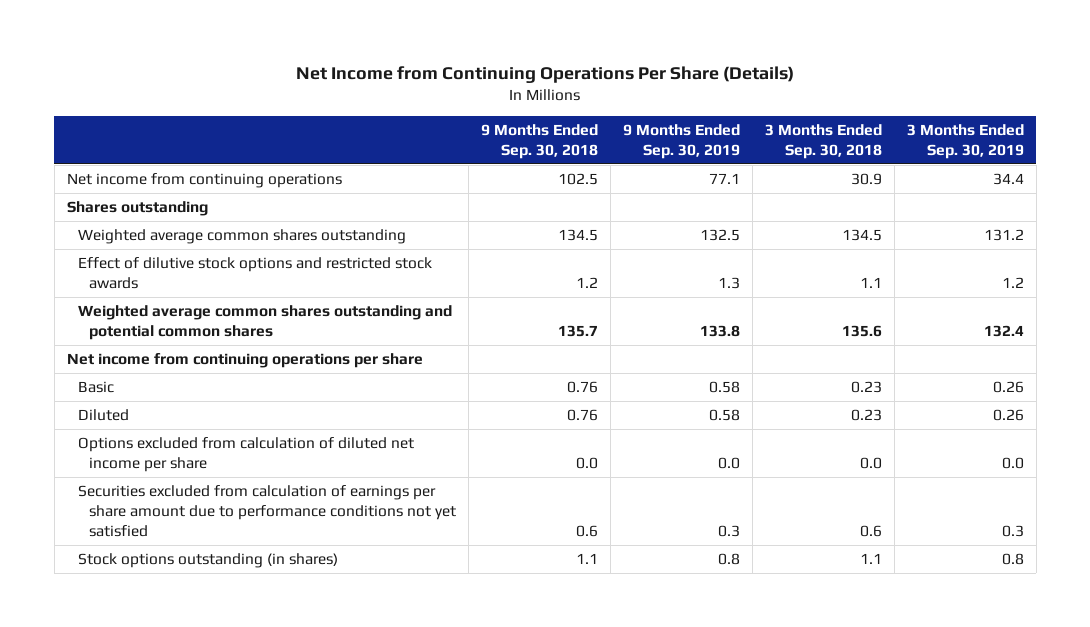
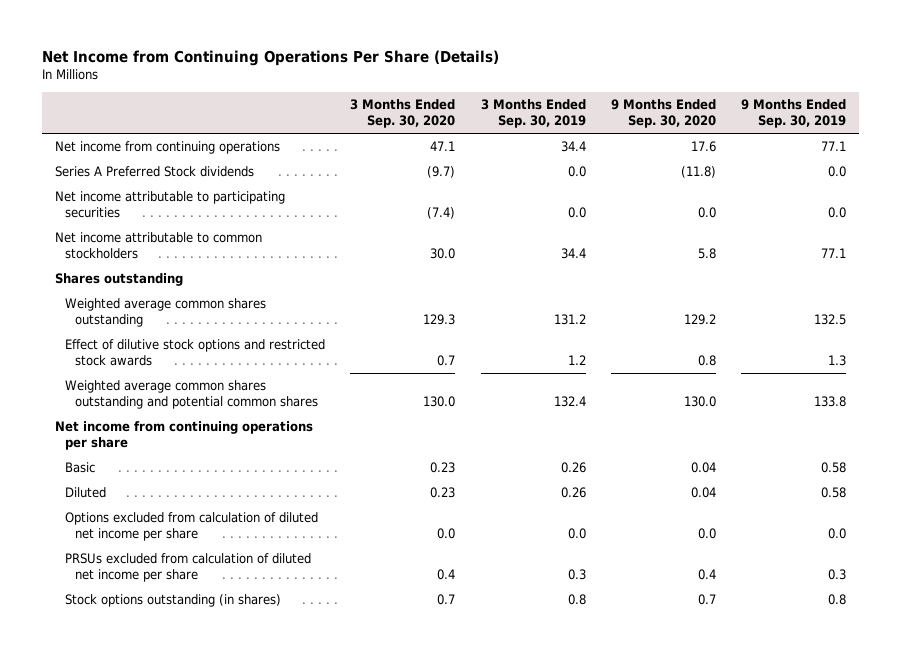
- | 9 Months Ended Sep. 30, 2018 | 9 Months Ended Sep. 30, 2019 | 3 Months Ended Sep. 30, 2018 | 3 Months Ended Sep. 30, 2019
+ | 3 Months Ended Sep. 30, 2020 | 3 Months Ended Sep. 30, 2019 | 9 Months Ended Sep. 30, 2020 | 9 Months Ended Sep. 30, 2019
+ Series A Preferred Stock dividends | (9.7) | 0.0 | (11.8) | 0.0
+ Net income attributable to participating securities | (7.4) | 0.0 | 0.0 | 0.0
+ Net income attributable to common stockholders | 30.0 | 34.4 | 5.8 | 77.1
- Securities excluded from calculation of earnings per share amount due to performance conditions not yet satisfied | 0.6 | 0.3 | 0.6 | 0.3
+ PRSUs excluded from calculation of diluted net income per share | 0.4 | 0.3 | 0.4 | 0.3

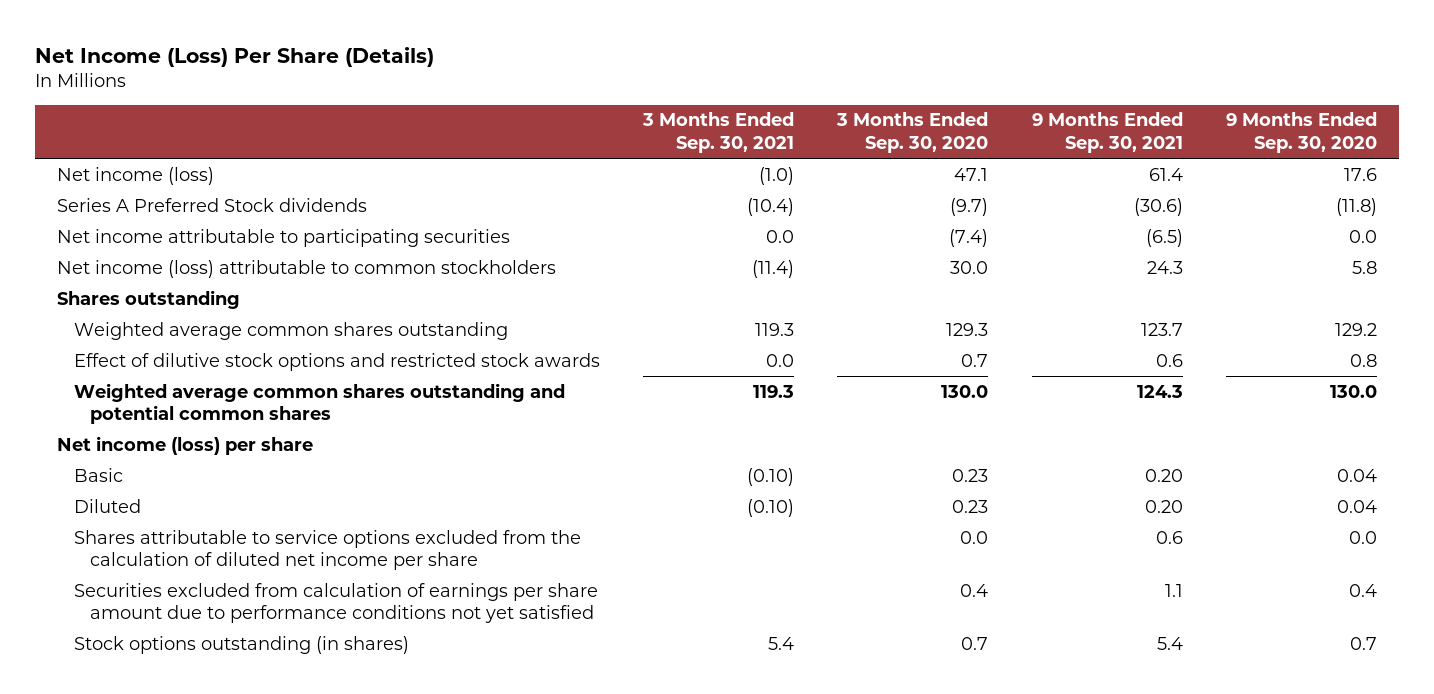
- Net Income from Continuing Operations Per Share (Details)
+ Net Income (Loss) Per Share (Details)
- | 3 Months Ended Sep. 30, 2020 | 3 Months Ended Sep. 30, 2019 | 9 Months Ended Sep. 30, 2020 | 9 Months Ended Sep. 30, 2019
+ | 3 Months Ended Sep. 30, 2021 | 3 Months Ended Sep. 30, 2020 | 9 Months Ended Sep. 30, 2021 | 9 Months Ended Sep. 30, 2020
- Net income from continuing operations | 47.1 | 34.4 | 17.6 | 77.1
+ Net income (loss) | (1.0) | 47.1 | 61.4 | 17.6
- Net income attributable to common stockholders | 30.0 | 34.4 | 5.8 | 77.1
+ Net income (loss) attributable to common stockholders | (11.4) | 30.0 | 24.3 | 5.8
- Net income from continuing operations per share
+ Net income (loss) per share
- Options excluded from calculation of diluted net income per share | 0.0 | 0.0 | 0.0 | 0.0
- PRSUs excluded from calculation of diluted net income per share | 0.4 | 0.3 | 0.4 | 0.3
+ Shares attributable to service options excluded from the calculation of diluted net income per share | | 0.0 | 0.6 | 0.0
+ Securities excluded from calculation of earnings per share amount due to performance conditions not yet satisfied | | 0.4 | 1.1 | 0.4

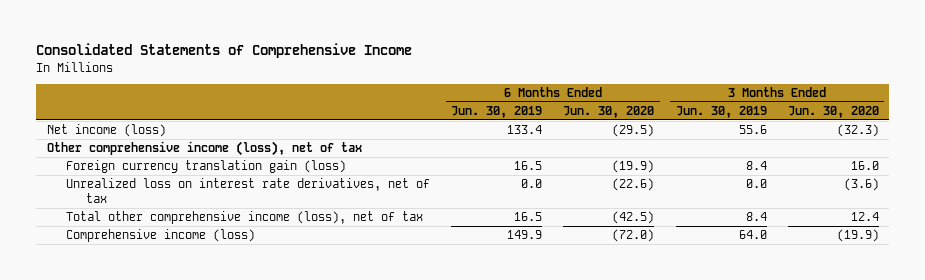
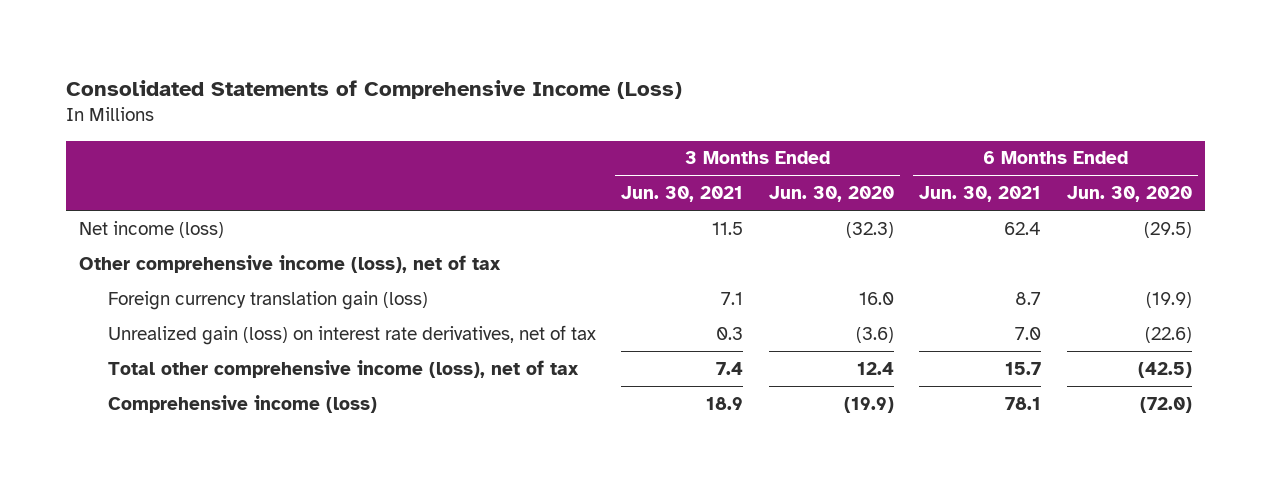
- Consolidated Statements of Comprehensive Income
+ Consolidated Statements of Comprehensive Income (Loss)
- | 6 Months Ended Jun. 30, 2019 | 6 Months Ended Jun. 30, 2020 | 3 Months Ended Jun. 30, 2019 | 3 Months Ended Jun. 30, 2020
+ | 3 Months Ended Jun. 30, 2021 | 3 Months Ended Jun. 30, 2020 | 6 Months Ended Jun. 30, 2021 | 6 Months Ended Jun. 30, 2020
- Unrealized loss on interest rate derivatives, net of tax | 0.0 | (22.6) | 0.0 | (3.6)
+ Unrealized gain (loss) on interest rate derivatives, net of tax | 0.3 | (3.6) | 7.0 | (22.6)

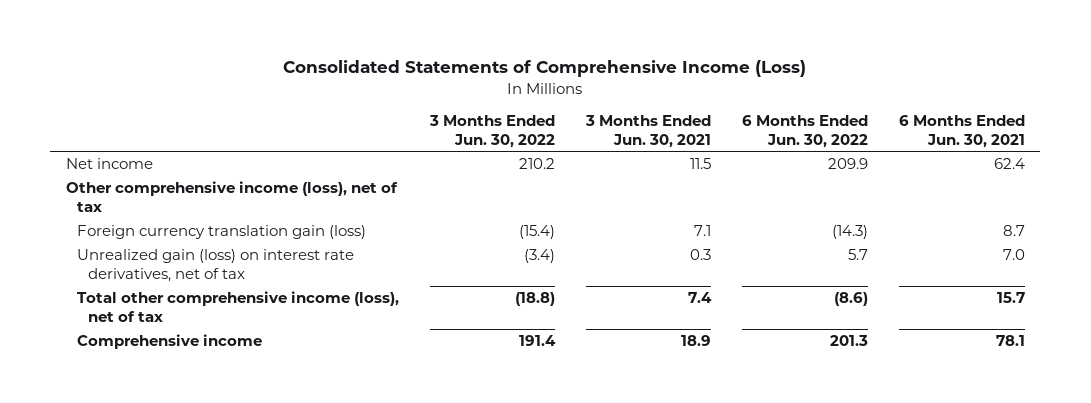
- | 3 Months Ended Jun. 30, 2021 | 3 Months Ended Jun. 30, 2020 | 6 Months Ended Jun. 30, 2021 | 6 Months Ended Jun. 30, 2020
+ | 3 Months Ended Jun. 30, 2022 | 3 Months Ended Jun. 30, 2021 | 6 Months Ended Jun. 30, 2022 | 6 Months Ended Jun. 30, 2021
- Net income (loss) | 11.5 | (32.3) | 62.4 | (29.5)
+ Net income | 210.2 | 11.5 | 209.9 | 62.4
- Comprehensive income (loss) | 18.9 | (19.9) | 78.1 | (72.0)
+ Comprehensive income | 191.4 | 18.9 | 201.3 | 78.1

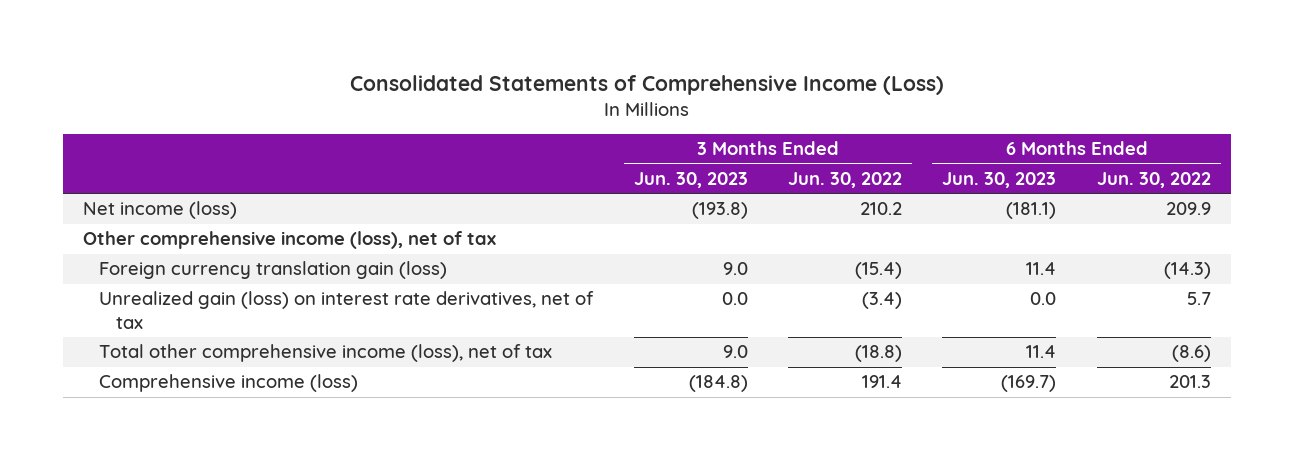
- | 3 Months Ended Jun. 30, 2022 | 3 Months Ended Jun. 30, 2021 | 6 Months Ended Jun. 30, 2022 | 6 Months Ended Jun. 30, 2021
+ | 3 Months Ended Jun. 30, 2023 | 3 Months Ended Jun. 30, 2022 | 6 Months Ended Jun. 30, 2023 | 6 Months Ended Jun. 30, 2022
- Net income | 210.2 | 11.5 | 209.9 | 62.4
+ Net income (loss) | (193.8) | 210.2 | (181.1) | 209.9
- Comprehensive income | 191.4 | 18.9 | 201.3 | 78.1
+ Comprehensive income (loss) | (184.8) | 191.4 | (169.7) | 201.3

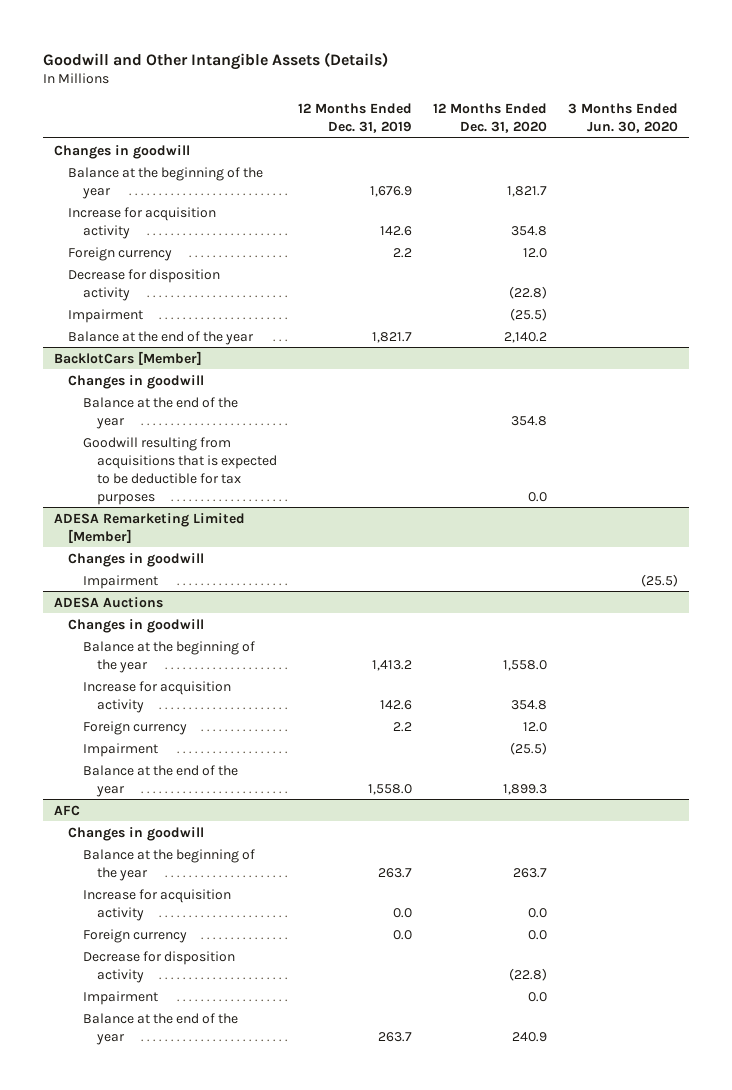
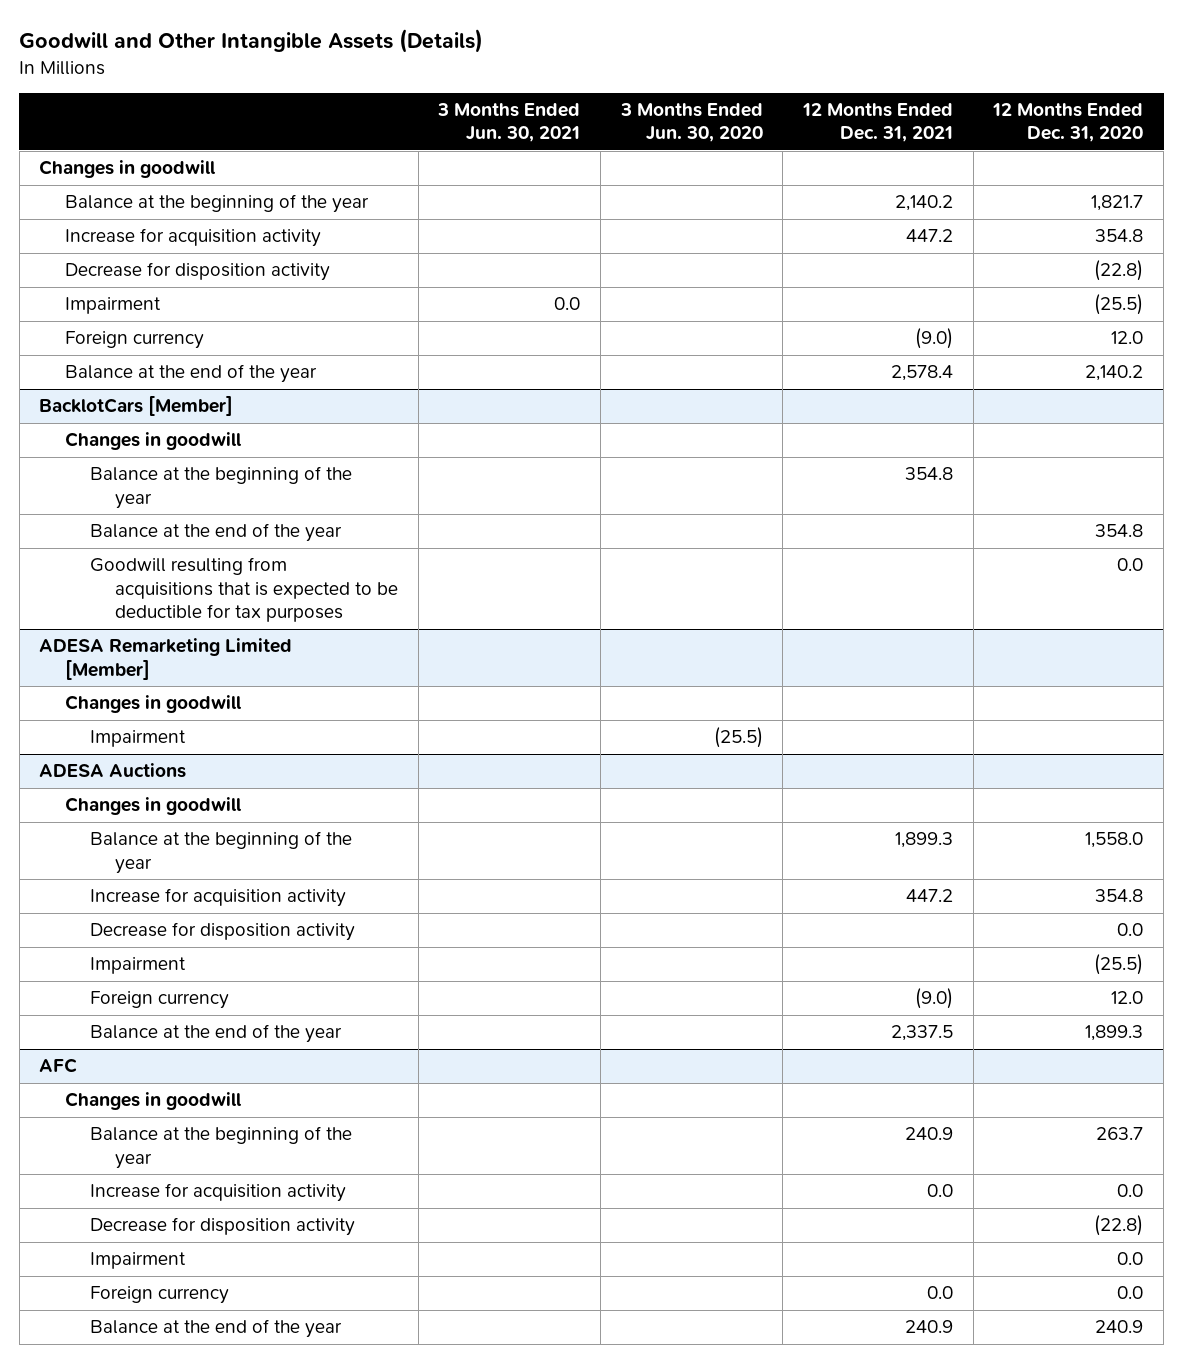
- | 12 Months Ended Dec. 31, 2019 | 12 Months Ended Dec. 31, 2020 | 3 Months Ended Jun. 30, 2020
+ | 3 Months Ended Jun. 30, 2021 | 3 Months Ended Jun. 30, 2020 | 12 Months Ended Dec. 31, 2021 | 12 Months Ended Dec. 31, 2020
moved down: Foreign currency | | | (9.0) | 12.0
@ BacklotCars [Member]
+ Balance at the beginning of the year | | | 354.8 |
@ ADESA Auctions
+ Decrease for disposition activity | | | | 0.0
moved down: Foreign currency | | | (9.0) | 12.0
@ AFC
moved down: Foreign currency | | | 0.0 | 0.0

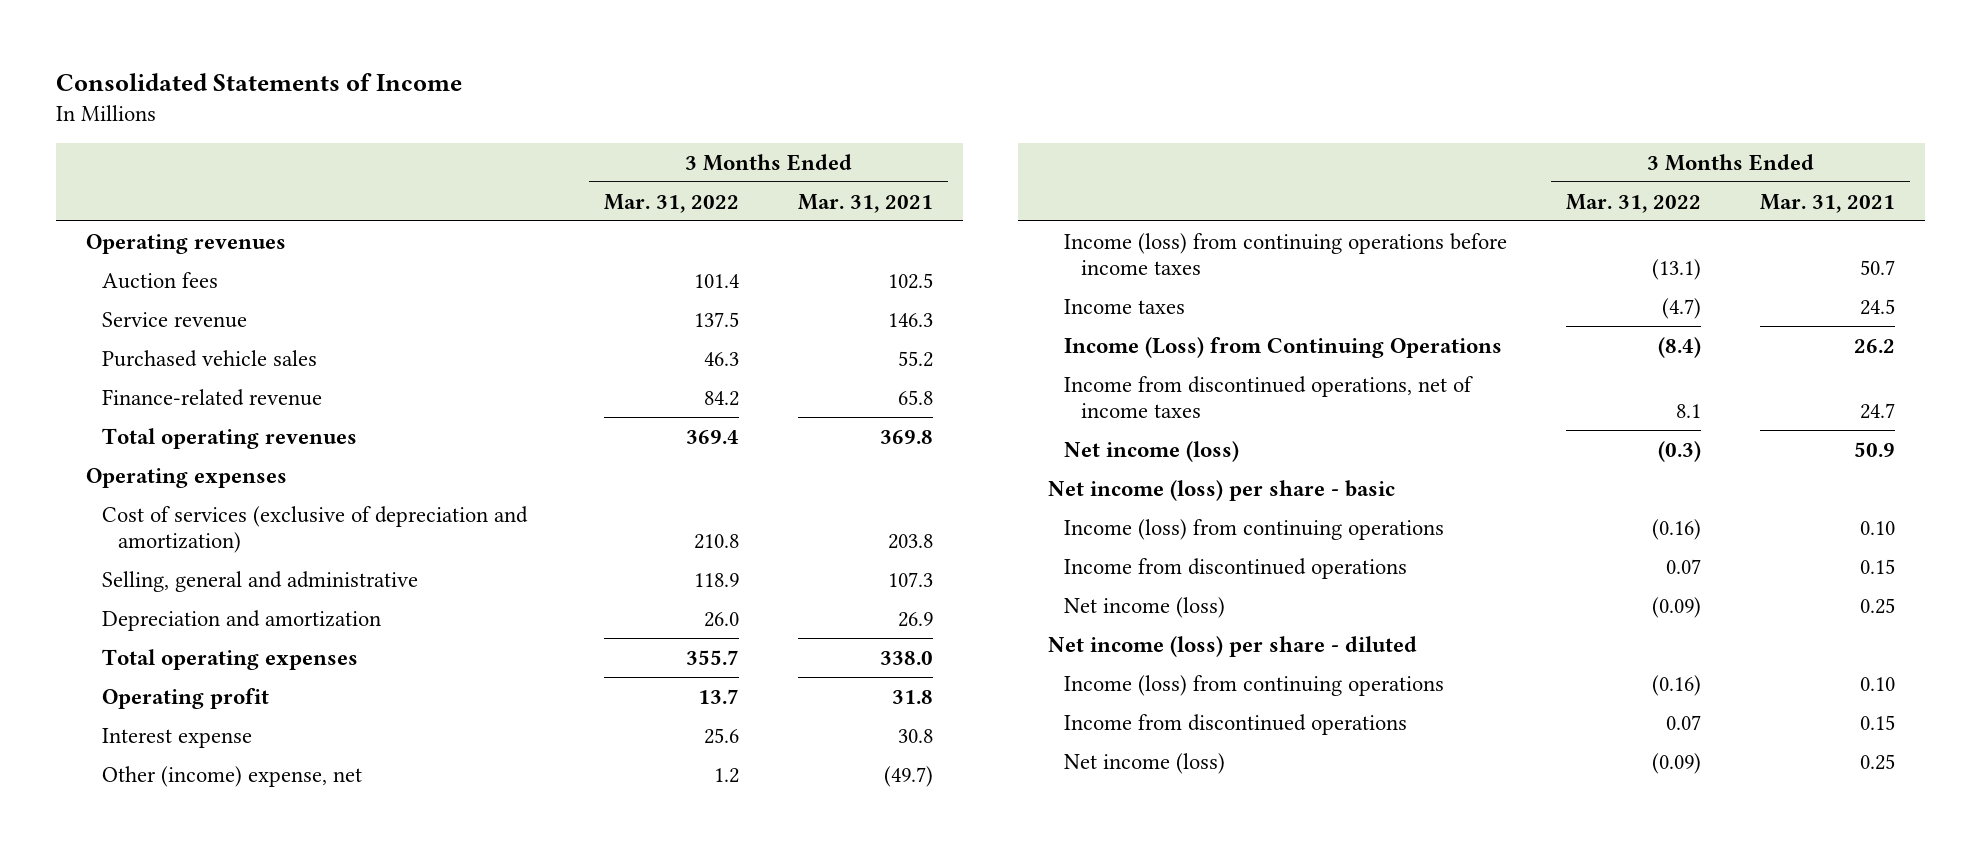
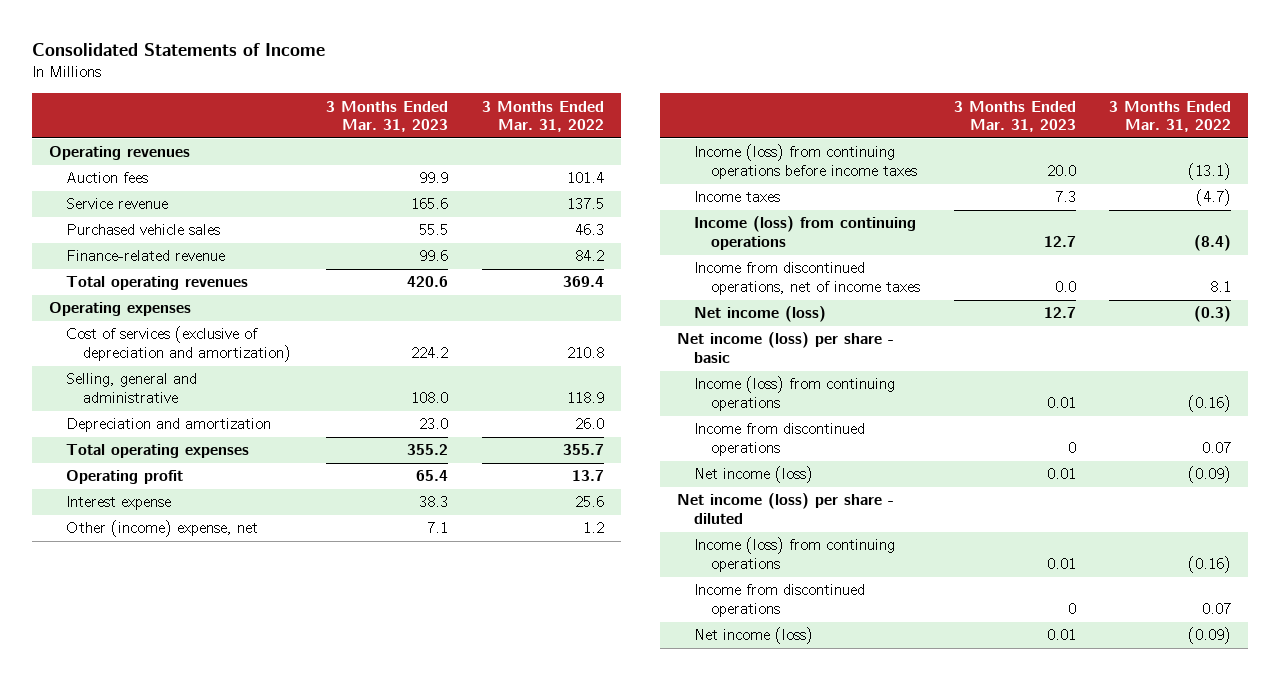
- | 3 Months Ended Mar. 31, 2022 | 3 Months Ended Mar. 31, 2021
+ | 3 Months Ended Mar. 31, 2023 | 3 Months Ended Mar. 31, 2022
- Income (Loss) from Continuing Operations | (8.4) | 26.2
+ Income (loss) from continuing operations | 12.7 | (8.4)

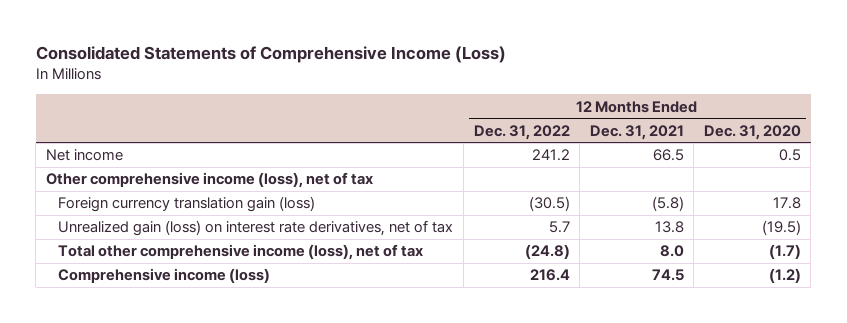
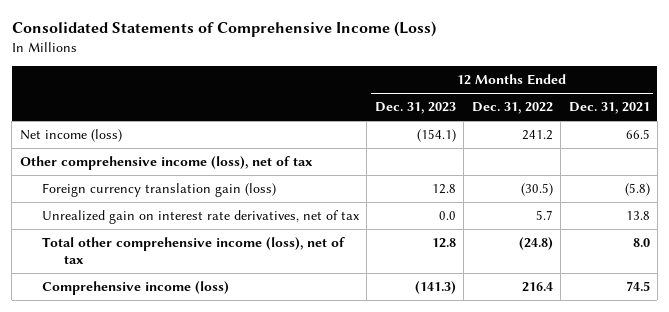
- | 12 Months Ended Dec. 31, 2022 | 12 Months Ended Dec. 31, 2021 | 12 Months Ended Dec. 31, 2020
+ | 12 Months Ended Dec. 31, 2023 | 12 Months Ended Dec. 31, 2022 | 12 Months Ended Dec. 31, 2021
- Net income | 241.2 | 66.5 | 0.5
+ Net income (loss) | (154.1) | 241.2 | 66.5
- Unrealized gain (loss) on interest rate derivatives, net of tax | 5.7 | 13.8 | (19.5)
+ Unrealized gain on interest rate derivatives, net of tax | 0.0 | 5.7 | 13.8

